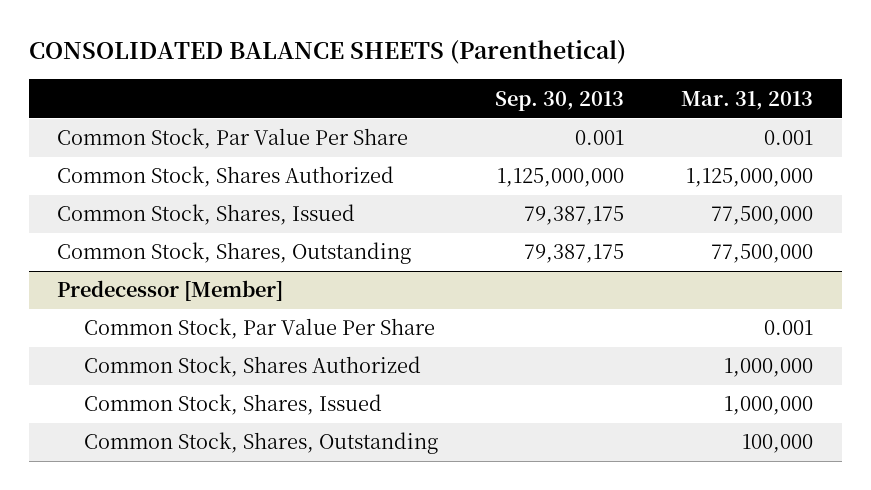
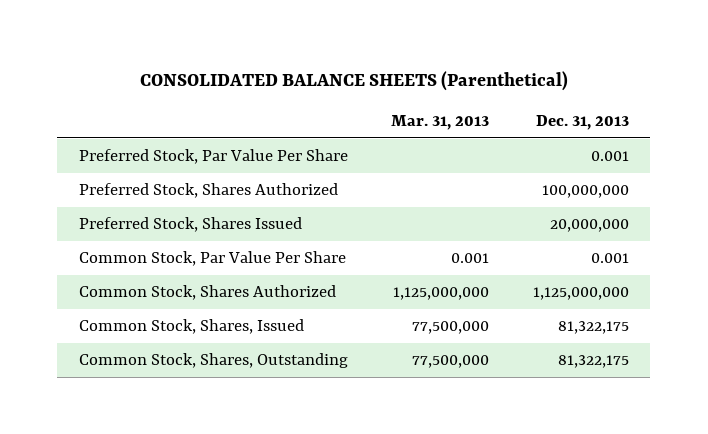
- | Sep. 30, 2013 | Mar. 31, 2013
+ | Mar. 31, 2013 | Dec. 31, 2013
+ Preferred Stock, Par Value Per Share | | 0.001
+ Preferred Stock, Shares Authorized | | 100,000,000
+ Preferred Stock, Shares Issued | | 20,000,000
- Predecessor [Member]
- Common Stock, Par Value Per Share | | 0.001
- Common Stock, Shares Authorized | | 1,000,000
- Common Stock, Shares, Issued | | 1,000,000
- Common Stock, Shares, Outstanding | | 100,000

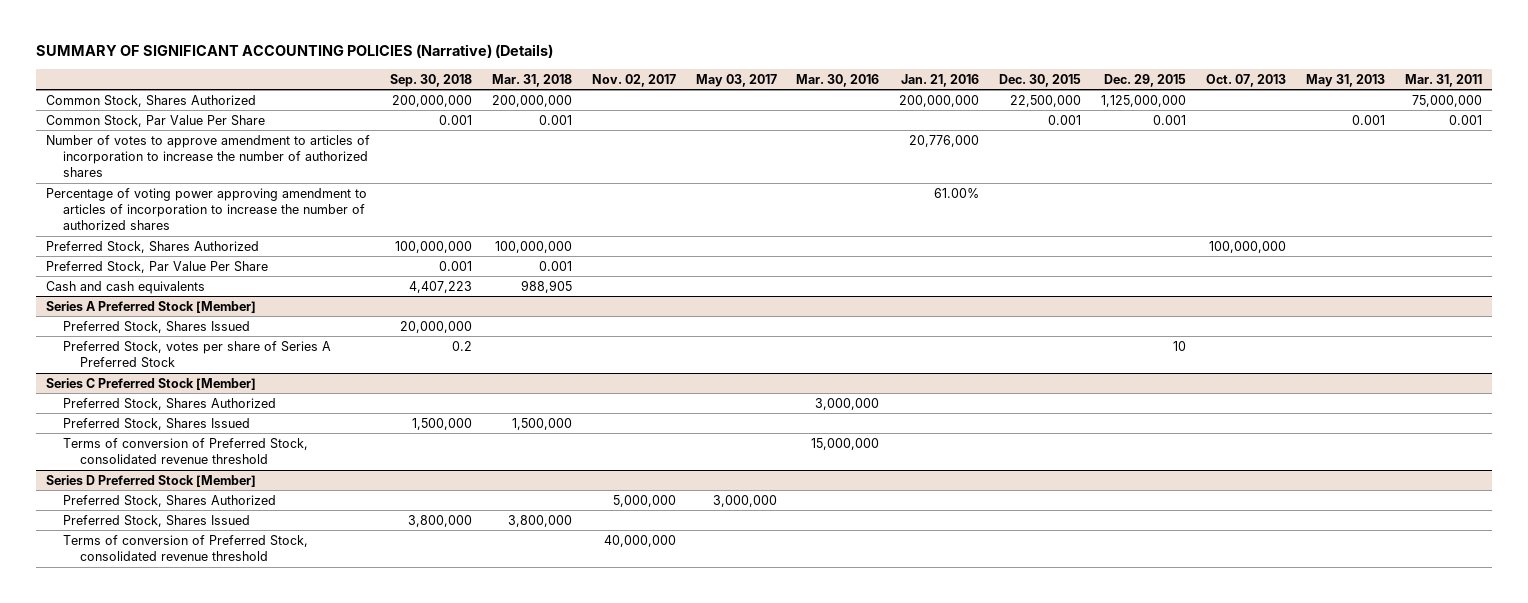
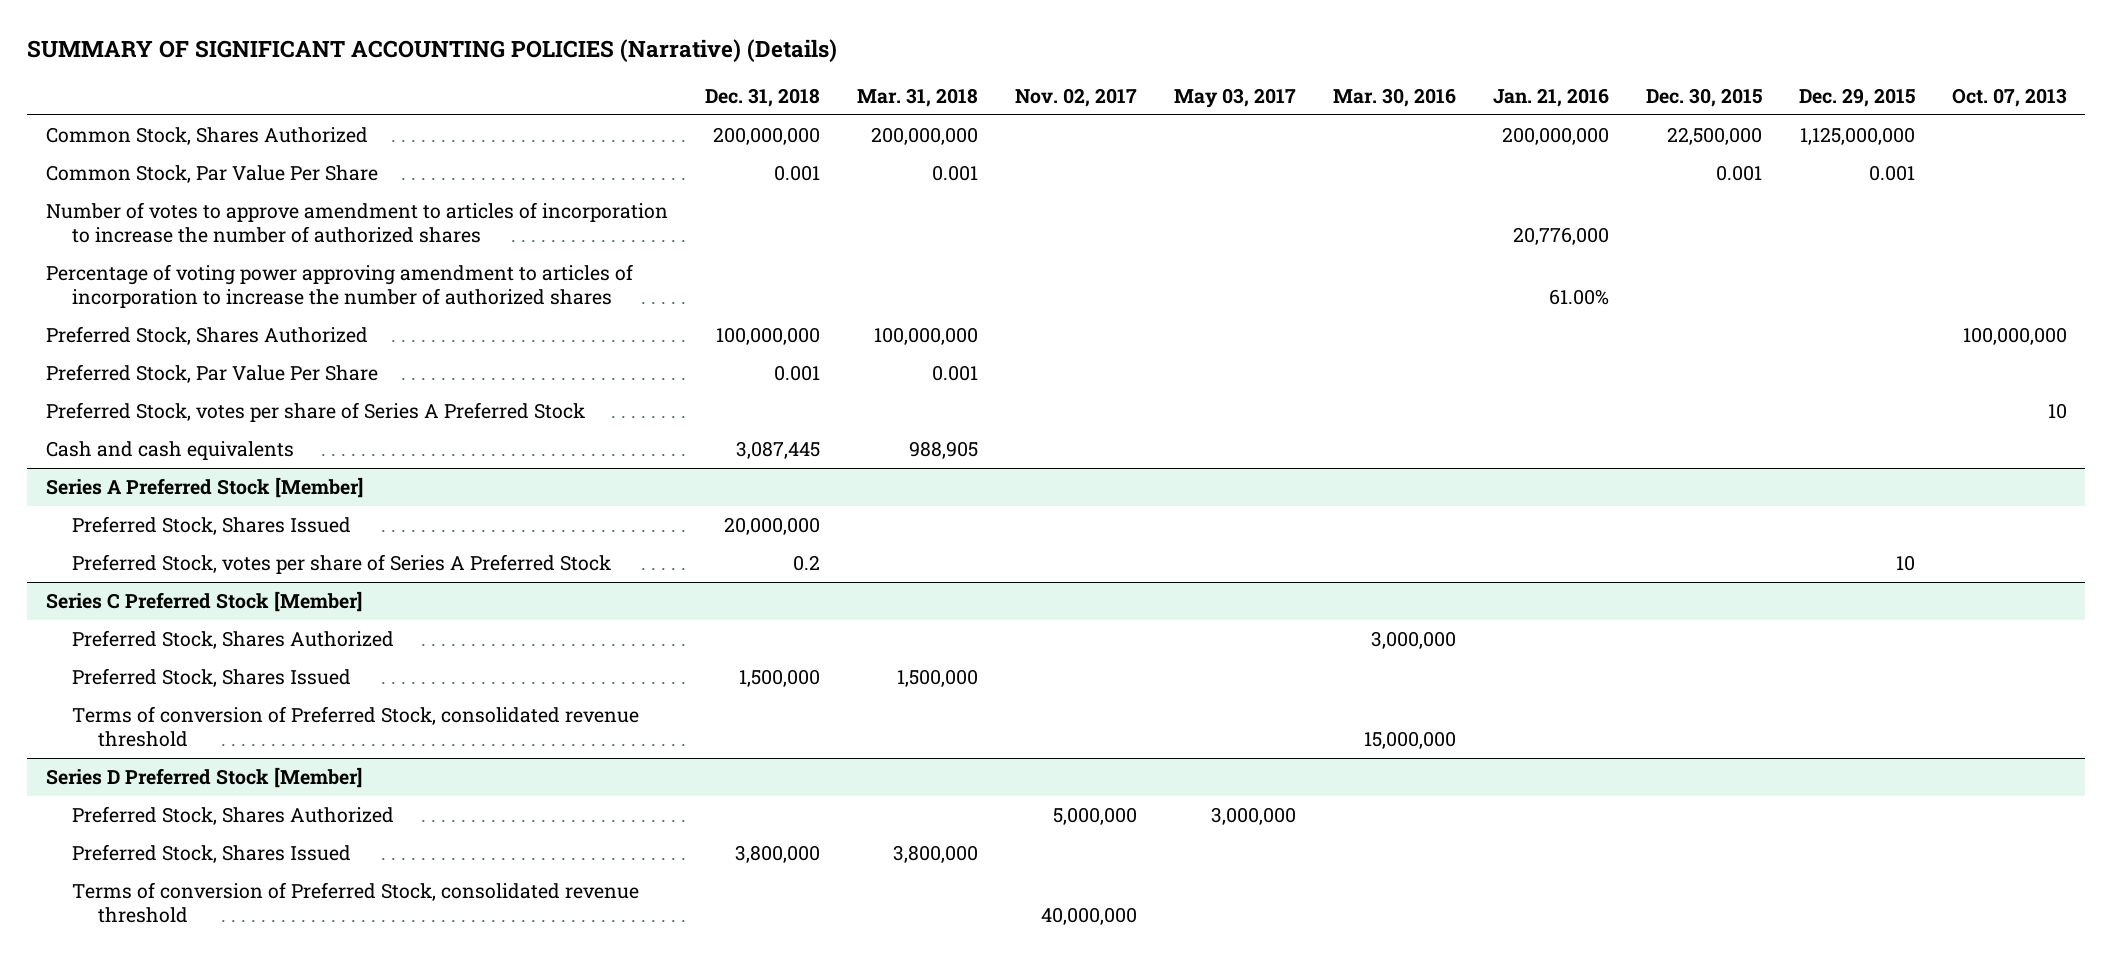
- | Sep. 30, 2018 | Mar. 31, 2018 | Nov. 02, 2017 | May 03, 2017 | Mar. 30, 2016 | Jan. 21, 2016 | Dec. 30, 2015 | Dec. 29, 2015 | Oct. 07, 2013 | May 31, 2013 | Mar. 31, 2011
+ | Dec. 31, 2018 | Mar. 31, 2018 | Nov. 02, 2017 | May 03, 2017 | Mar. 30, 2016 | Jan. 21, 2016 | Dec. 30, 2015 | Dec. 29, 2015 | Oct. 07, 2013
+ Preferred Stock, votes per share of Series A Preferred Stock | | | | | | | | | 10

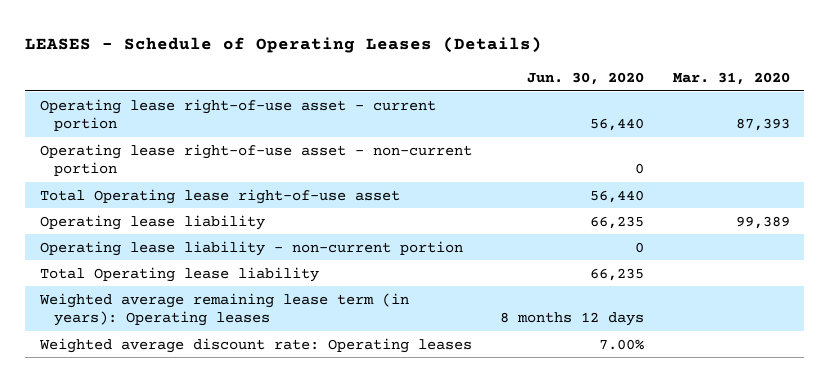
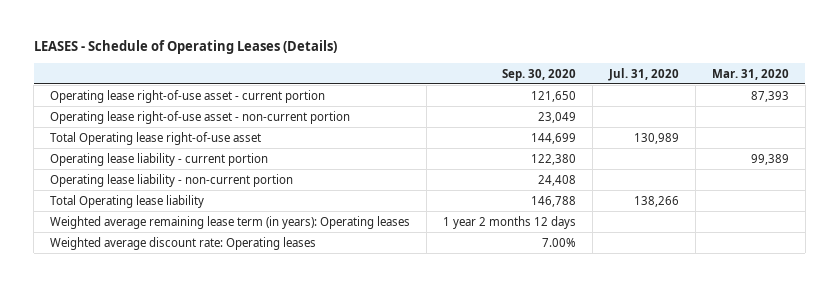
- | Jun. 30, 2020 | Mar. 31, 2020
+ | Sep. 30, 2020 | Jul. 31, 2020 | Mar. 31, 2020
- Operating lease liability | 66,235 | 99,389
+ Operating lease liability - current portion | 122,380 | | 99,389

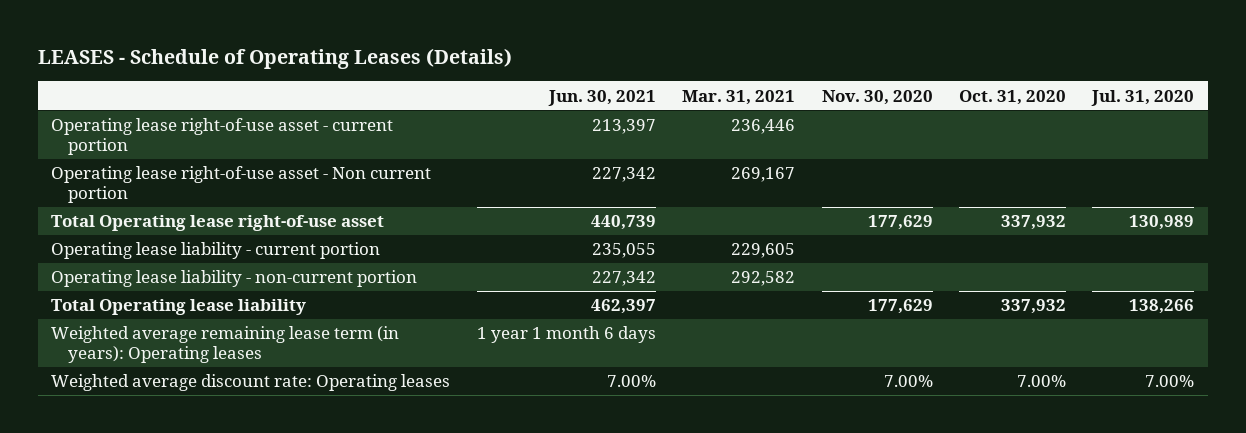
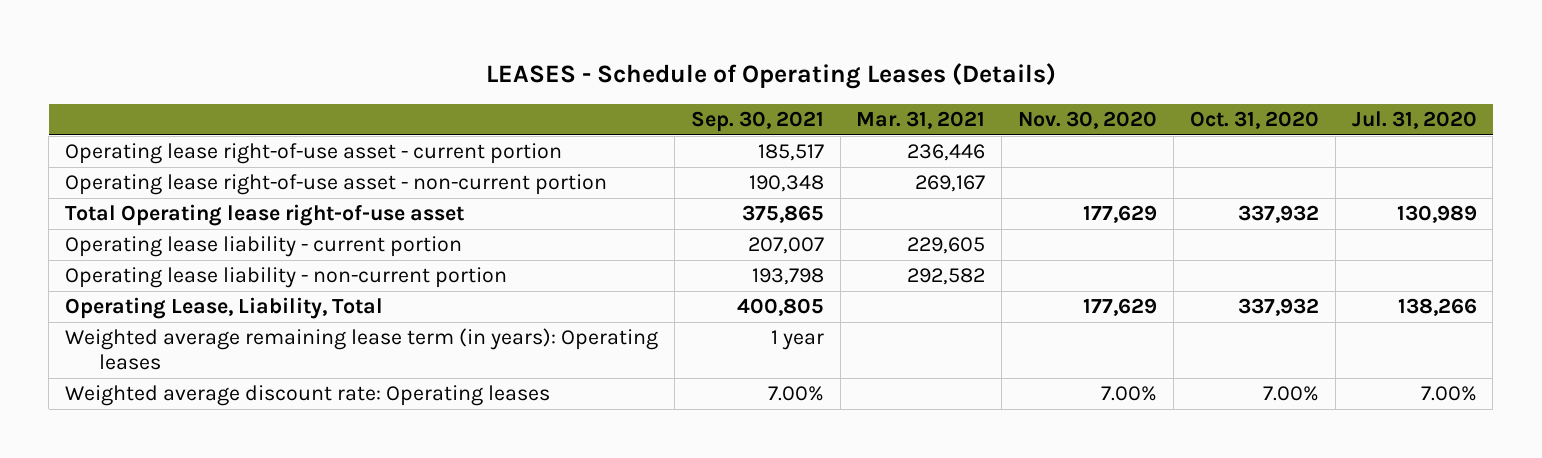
- | Jun. 30, 2021 | Mar. 31, 2021 | Nov. 30, 2020 | Oct. 31, 2020 | Jul. 31, 2020
+ | Sep. 30, 2021 | Mar. 31, 2021 | Nov. 30, 2020 | Oct. 31, 2020 | Jul. 31, 2020
- Operating lease right-of-use asset - Non current portion | 227,342 | 269,167 | | |
+ Operating lease right-of-use asset - non-current portion | 190,348 | 269,167 | | |
- Total Operating lease liability | 462,397 | | 177,629 | 337,932 | 138,266
+ Operating Lease, Liability, Total | 400,805 | | 177,629 | 337,932 | 138,266

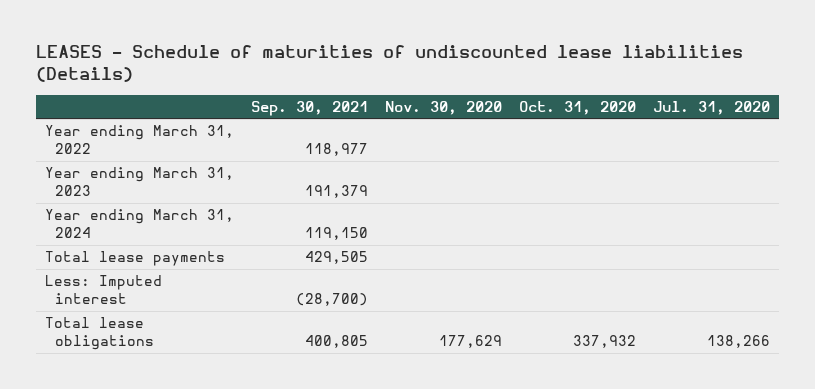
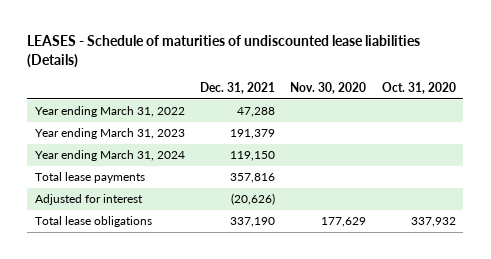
- | Sep. 30, 2021 | Nov. 30, 2020 | Oct. 31, 2020 | Jul. 31, 2020
+ | Dec. 31, 2021 | Nov. 30, 2020 | Oct. 31, 2020
- Less: Imputed interest | (28,700) | | |
+ Adjusted for interest | (20,626) | |

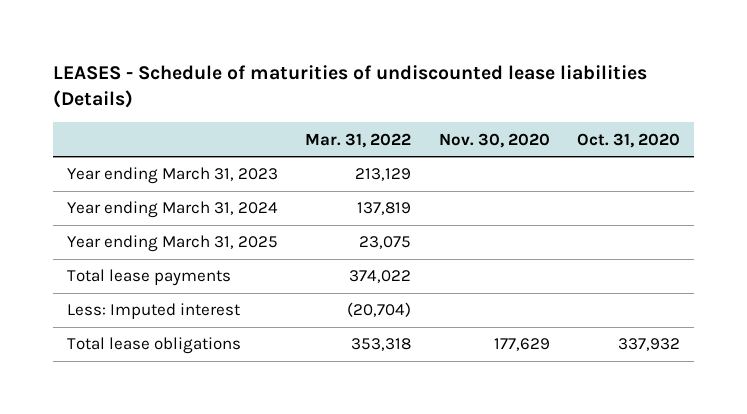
- | Dec. 31, 2021 | Nov. 30, 2020 | Oct. 31, 2020
+ | Mar. 31, 2022 | Nov. 30, 2020 | Oct. 31, 2020
- Year ending March 31, 2022 | 47,288 | |
+ Year ending March 31, 2025 | 23,075 | |
- Adjusted for interest | (20,626) | |
+ Less: Imputed interest | (20,704) | |

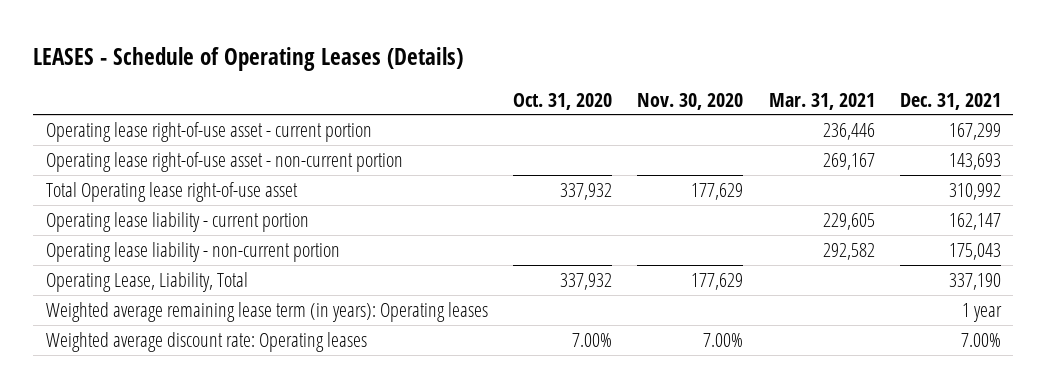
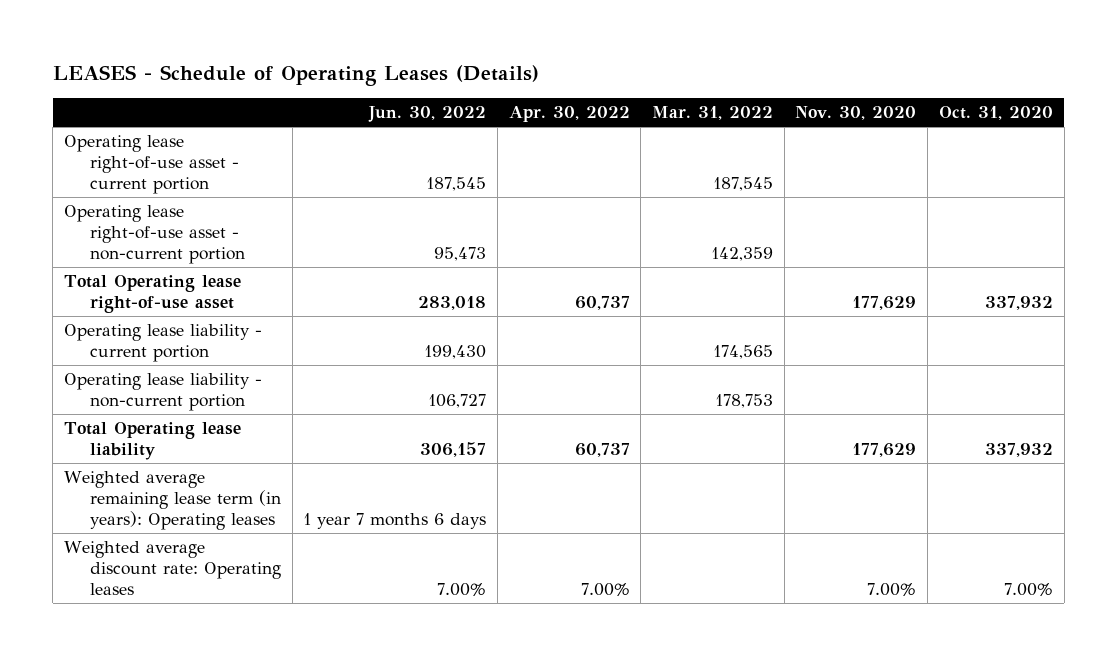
- | Oct. 31, 2020 | Nov. 30, 2020 | Mar. 31, 2021 | Dec. 31, 2021
+ | Jun. 30, 2022 | Apr. 30, 2022 | Mar. 31, 2022 | Nov. 30, 2020 | Oct. 31, 2020
- Operating Lease, Liability, Total | 337,932 | 177,629 | | 337,190
+ Total Operating lease liability | 306,157 | 60,737 | | 177,629 | 337,932

